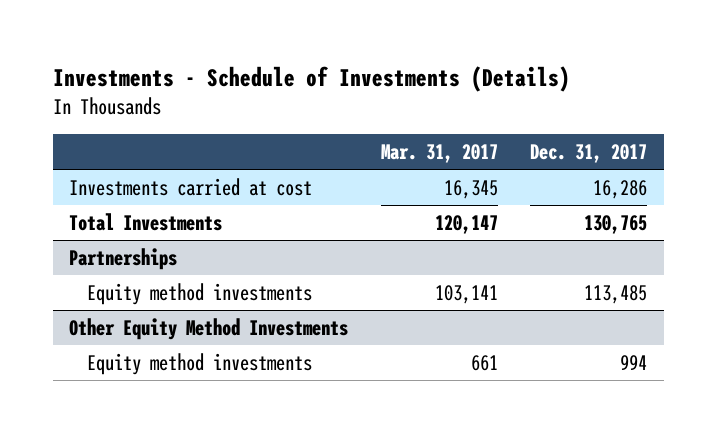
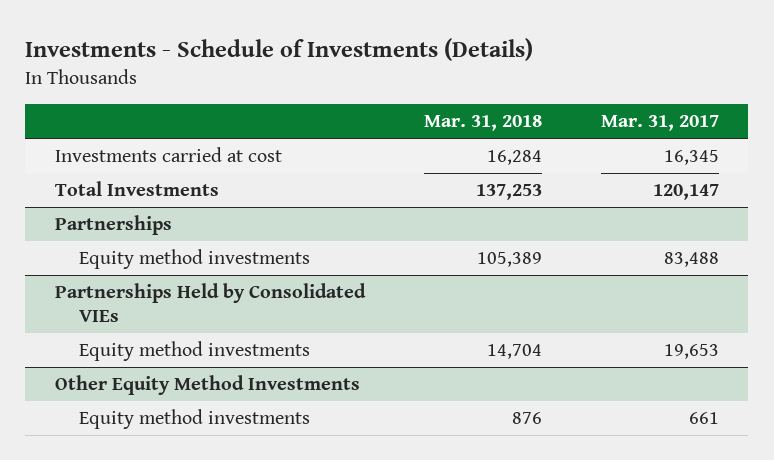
- | Mar. 31, 2017 | Dec. 31, 2017
+ | Mar. 31, 2018 | Mar. 31, 2017
@ Partnerships
- Equity method investments | 103,141 | 113,485
+ Equity method investments | 105,389 | 83,488
+ Partnerships Held by Consolidated VIEs
+ Equity method investments | 14,704 | 19,653

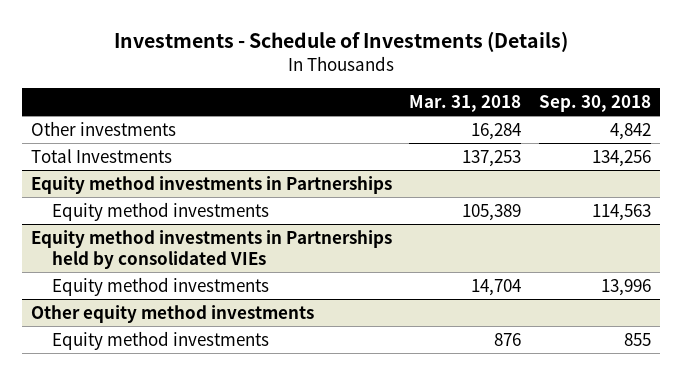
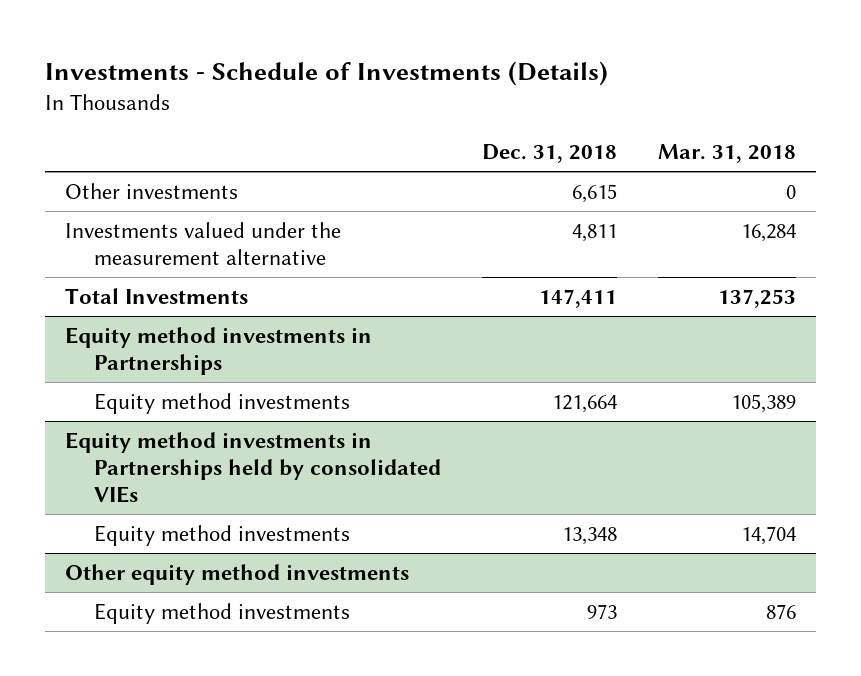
- | Mar. 31, 2018 | Sep. 30, 2018
+ | Dec. 31, 2018 | Mar. 31, 2018
- Other investments | 16,284 | 4,842
+ Other investments | 6,615 | 0
+ Investments valued under the measurement alternative | 4,811 | 16,284

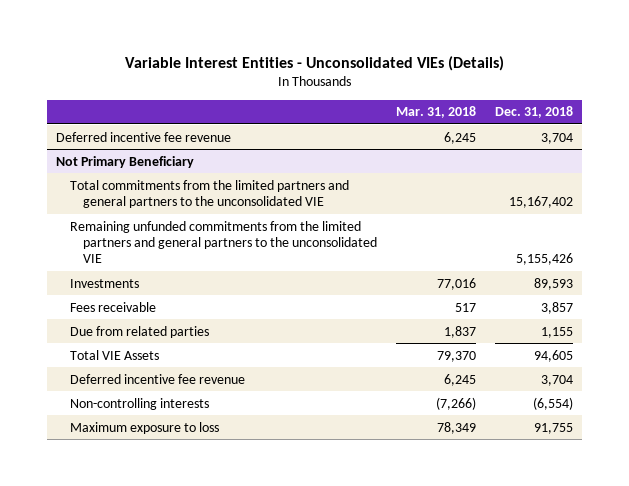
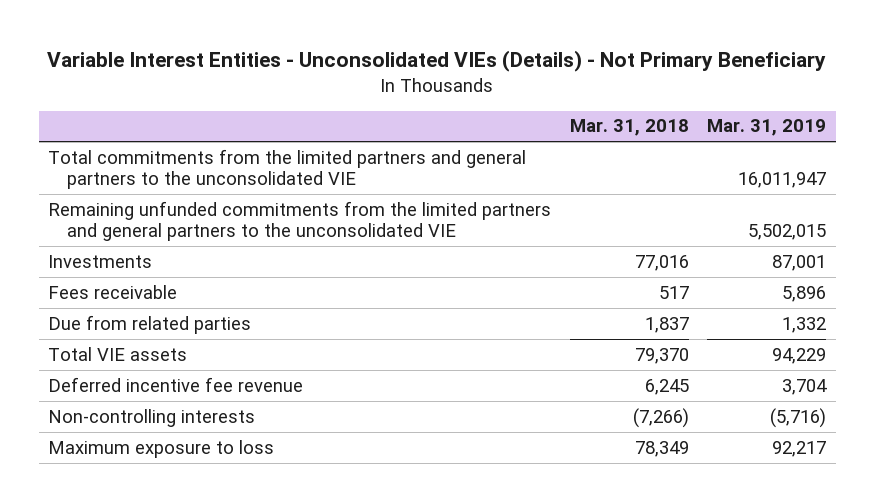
- Variable Interest Entities - Unconsolidated VIEs (Details)
+ Variable Interest Entities - Unconsolidated VIEs (Details) - Not Primary Beneficiary
- | Mar. 31, 2018 | Dec. 31, 2018
+ | Mar. 31, 2018 | Mar. 31, 2019
- Deferred incentive fee revenue | 6,245 | 3,704
- Not Primary Beneficiary
- Total VIE Assets | 79,370 | 94,605
+ Total VIE assets | 79,370 | 94,229

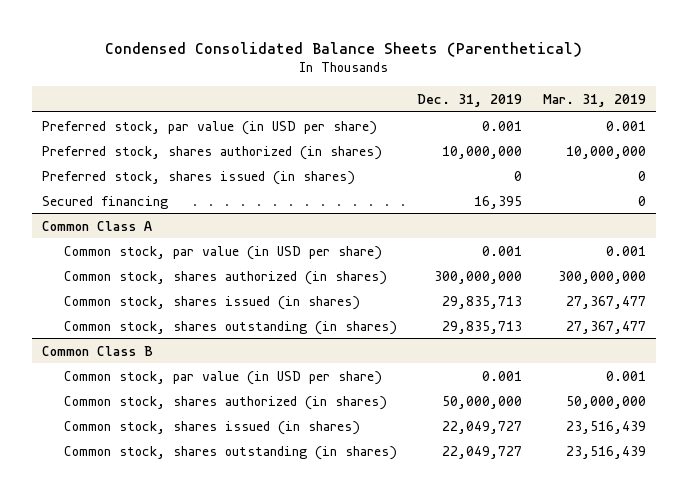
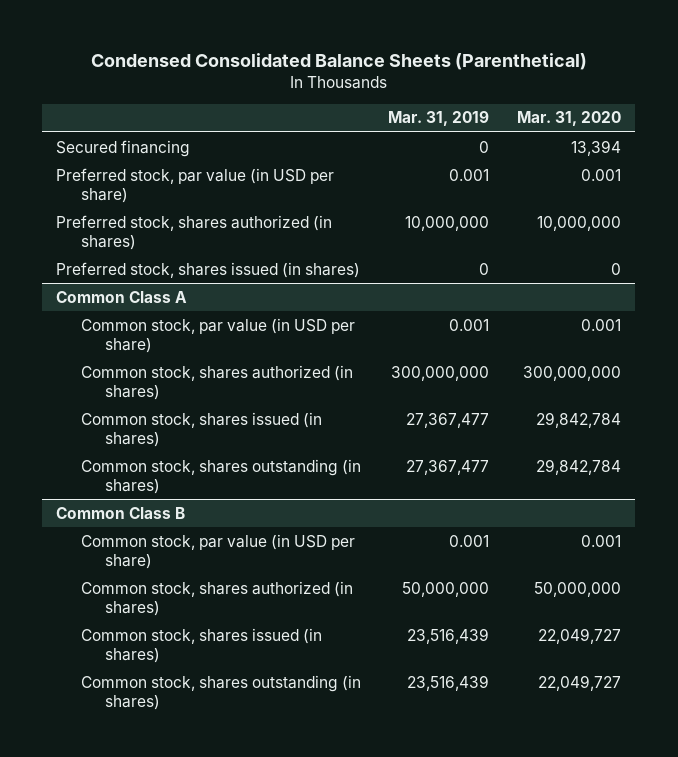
- | Dec. 31, 2019 | Mar. 31, 2019
+ | Mar. 31, 2019 | Mar. 31, 2020
moved up: Secured financing | 0 | 13,394

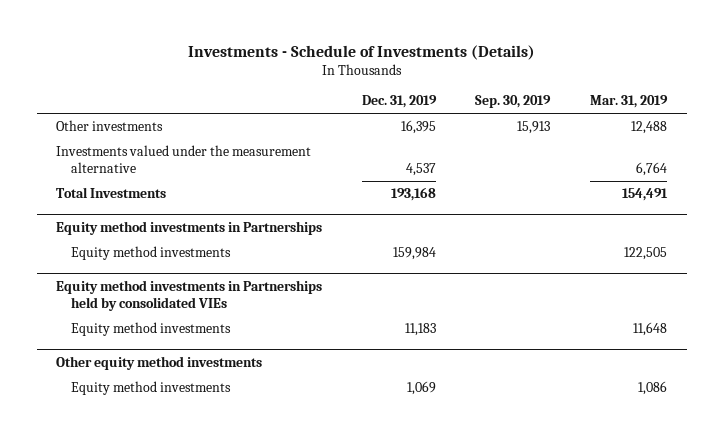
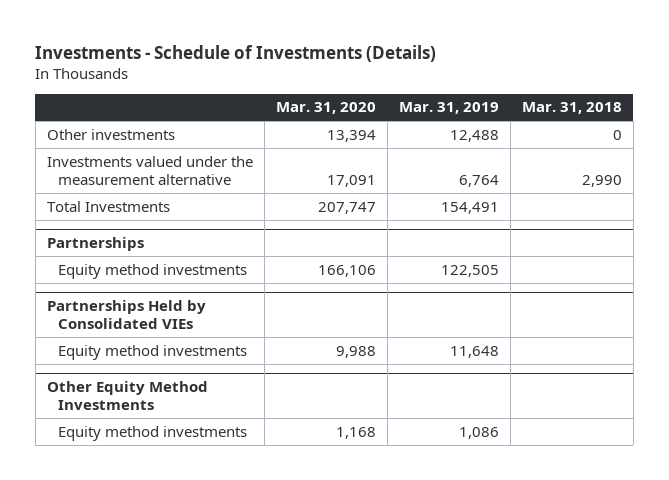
- | Dec. 31, 2019 | Sep. 30, 2019 | Mar. 31, 2019
+ | Mar. 31, 2020 | Mar. 31, 2019 | Mar. 31, 2018
- Equity method investments in Partnerships
+ Partnerships
- Equity method investments in Partnerships held by consolidated VIEs
+ Partnerships Held by Consolidated VIEs
- Other equity method investments
+ Other Equity Method Investments

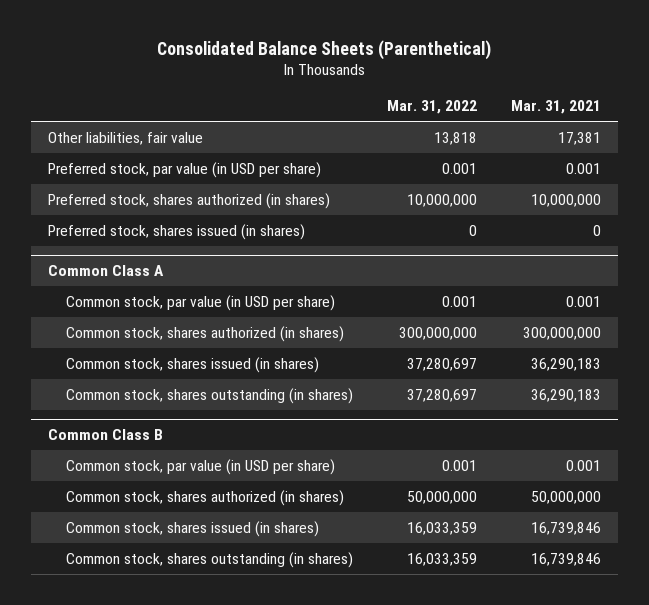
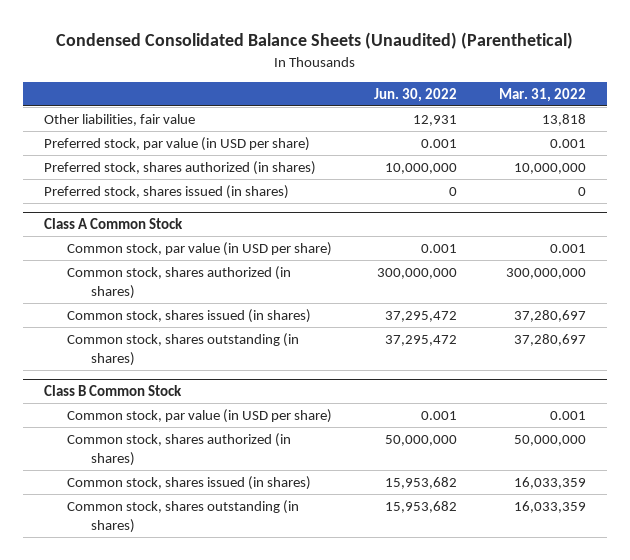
- Consolidated Balance Sheets (Parenthetical)
+ Condensed Consolidated Balance Sheets (Unaudited) (Parenthetical)
- | Mar. 31, 2022 | Mar. 31, 2021
+ | Jun. 30, 2022 | Mar. 31, 2022
- Common Class A
+ Class A Common Stock
- Common Class B
+ Class B Common Stock

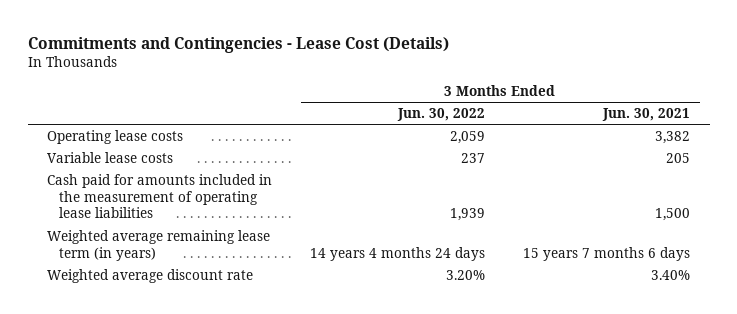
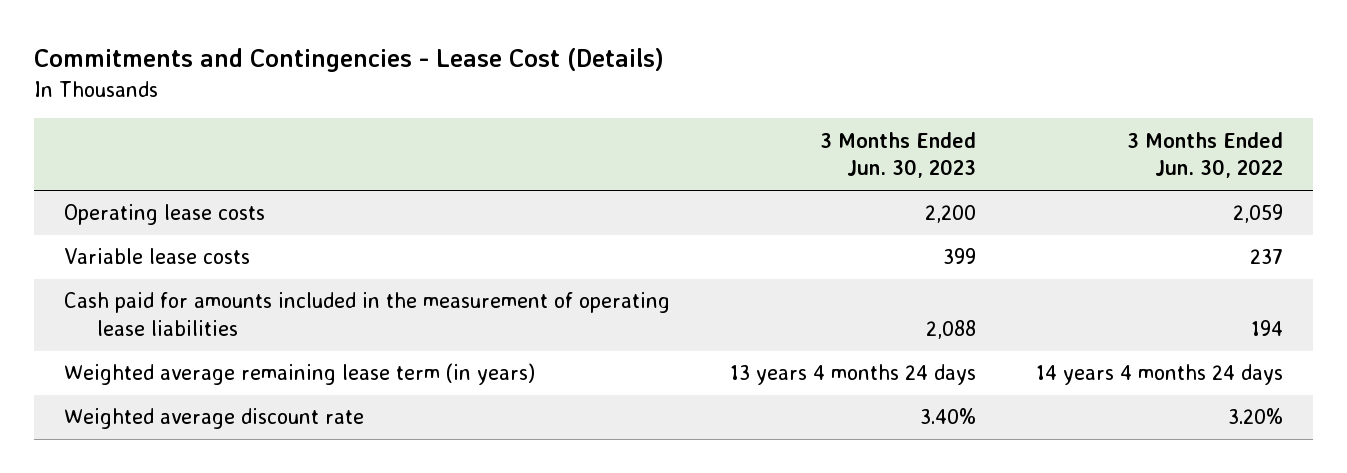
- | 3 Months Ended Jun. 30, 2022 | 3 Months Ended Jun. 30, 2021
+ | 3 Months Ended Jun. 30, 2023 | 3 Months Ended Jun. 30, 2022
- Cash paid for amounts included in the measurement of operating lease liabilities | 1,939 | 1,500
+ Cash paid for amounts included in the measurement of operating lease liabilities | 2,088 | 194

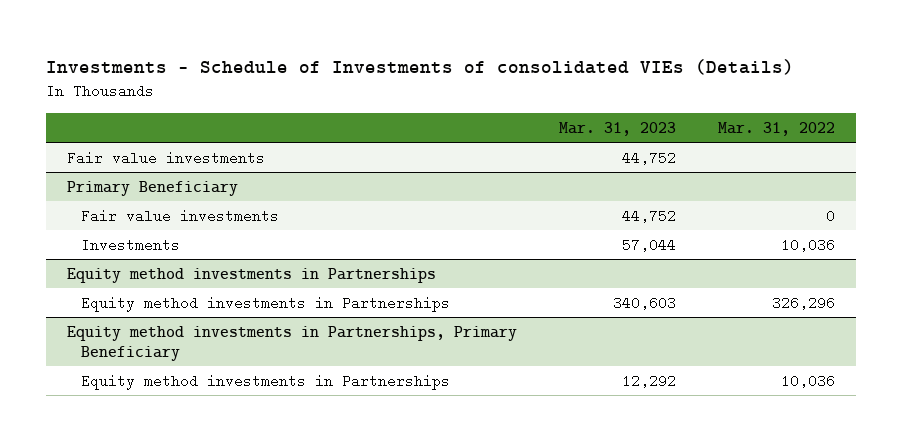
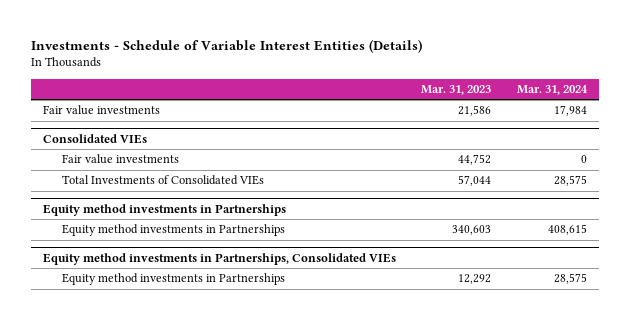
- Investments - Schedule of Investments of consolidated VIEs (Details)
+ Investments - Schedule of Variable Interest Entities (Details)
- | Mar. 31, 2023 | Mar. 31, 2022
+ | Mar. 31, 2023 | Mar. 31, 2024
- Fair value investments | 44,752 |
- Primary Beneficiary
+ Fair value investments | 21,586 | 17,984
+ Consolidated VIEs
- Investments | 57,044 | 10,036
+ Total Investments of Consolidated VIEs | 57,044 | 28,575
- Equity method investments in Partnerships, Primary Beneficiary
+ Equity method investments in Partnerships, Consolidated VIEs

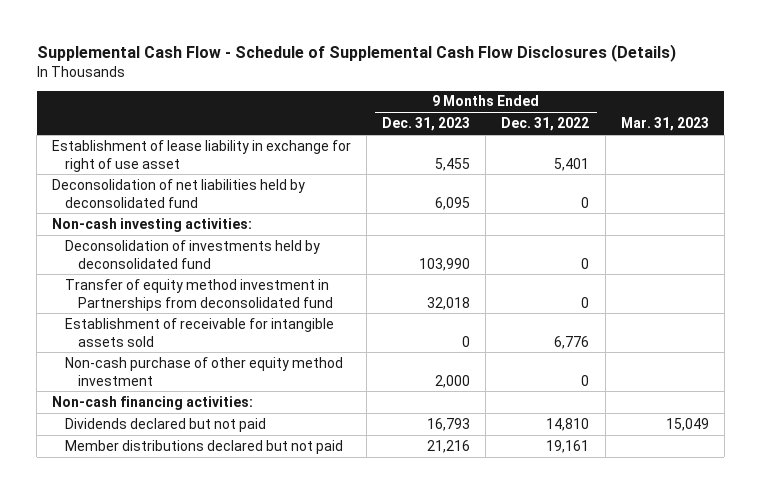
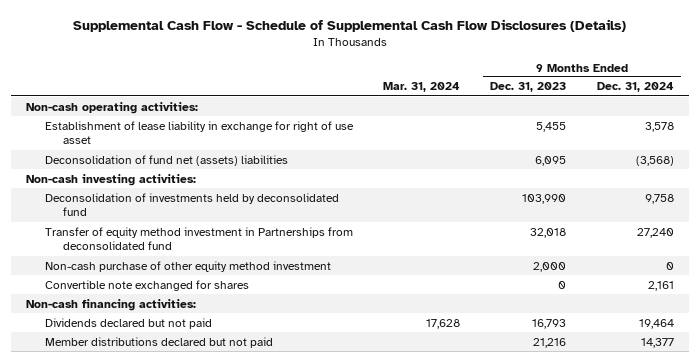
- | 9 Months Ended Dec. 31, 2023 | 9 Months Ended Dec. 31, 2022 | Mar. 31, 2023
+ | Mar. 31, 2024 | 9 Months Ended Dec. 31, 2023 | 9 Months Ended Dec. 31, 2024
+ Non-cash operating activities:
- Deconsolidation of net liabilities held by deconsolidated fund | 6,095 | 0 |
+ Deconsolidation of fund net (assets) liabilities | | 6,095 | (3,568)
- Establishment of receivable for intangible assets sold | 0 | 6,776 |
+ Convertible note exchanged for shares | | 0 | 2,161

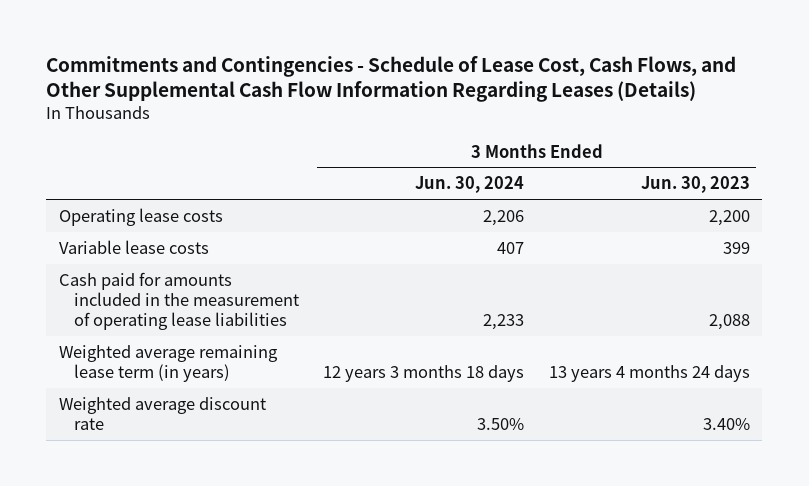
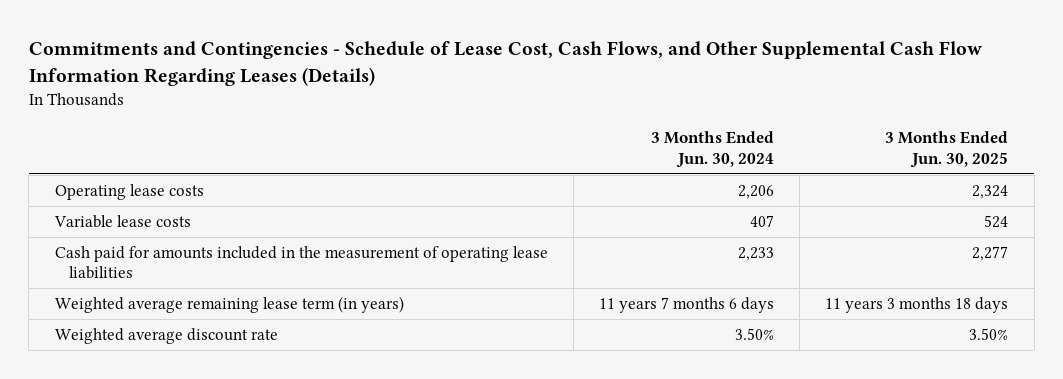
- | 3 Months Ended Jun. 30, 2024 | 3 Months Ended Jun. 30, 2023
+ | 3 Months Ended Jun. 30, 2024 | 3 Months Ended Jun. 30, 2025
- Weighted average remaining lease term (in years) | 12 years 3 months 18 days | 13 years 4 months 24 days
+ Weighted average remaining lease term (in years) | 11 years 7 months 6 days | 11 years 3 months 18 days

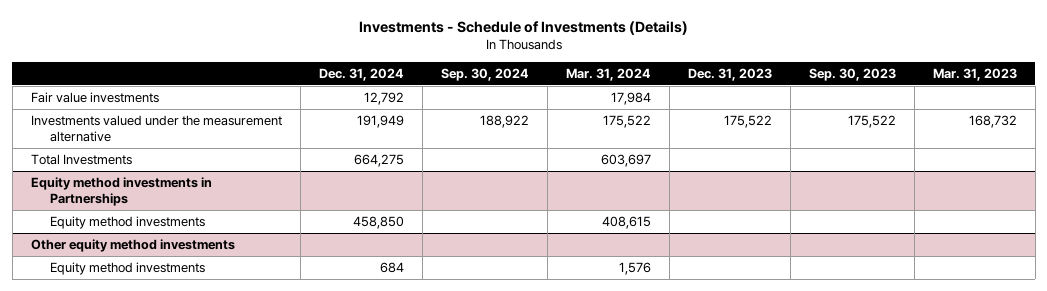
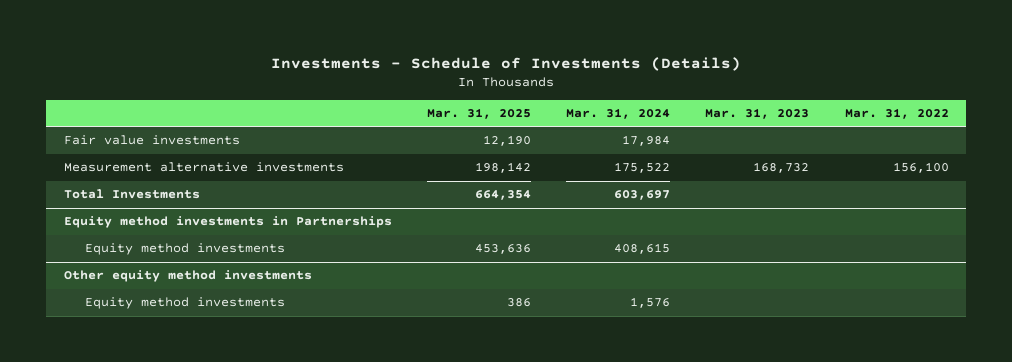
- | Dec. 31, 2024 | Sep. 30, 2024 | Mar. 31, 2024 | Dec. 31, 2023 | Sep. 30, 2023 | Mar. 31, 2023
+ | Mar. 31, 2025 | Mar. 31, 2024 | Mar. 31, 2023 | Mar. 31, 2022
- Investments valued under the measurement alternative | 191,949 | 188,922 | 175,522 | 175,522 | 175,522 | 168,732
+ Measurement alternative investments | 198,142 | 175,522 | 168,732 | 156,100

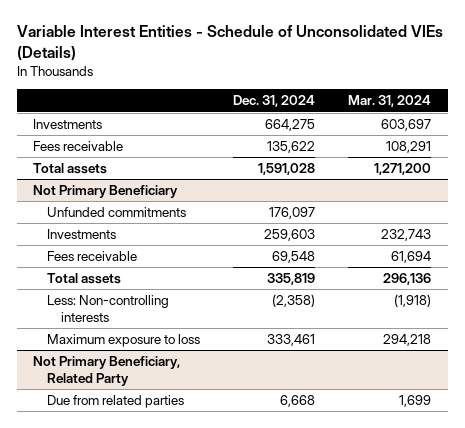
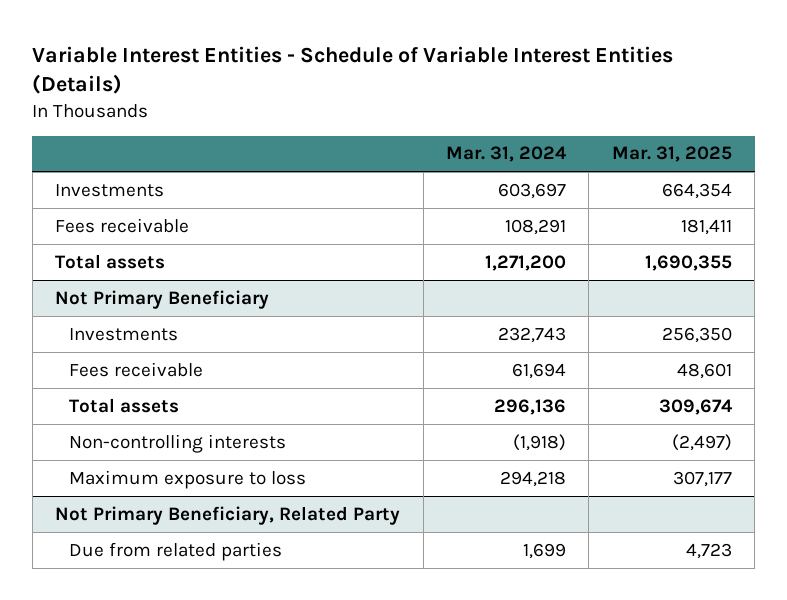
- Variable Interest Entities - Schedule of Unconsolidated VIEs (Details)
+ Variable Interest Entities - Schedule of Variable Interest Entities (Details)
- | Dec. 31, 2024 | Mar. 31, 2024
+ | Mar. 31, 2024 | Mar. 31, 2025
@ Not Primary Beneficiary
- Unfunded commitments | 176,097 |
- Less: Non-controlling interests | (2,358) | (1,918)
+ Non-controlling interests | (1,918) | (2,497)

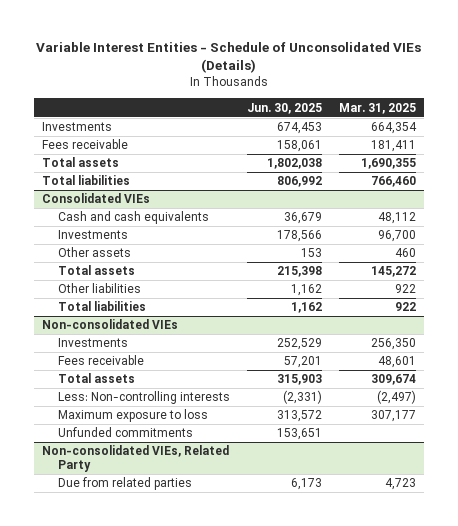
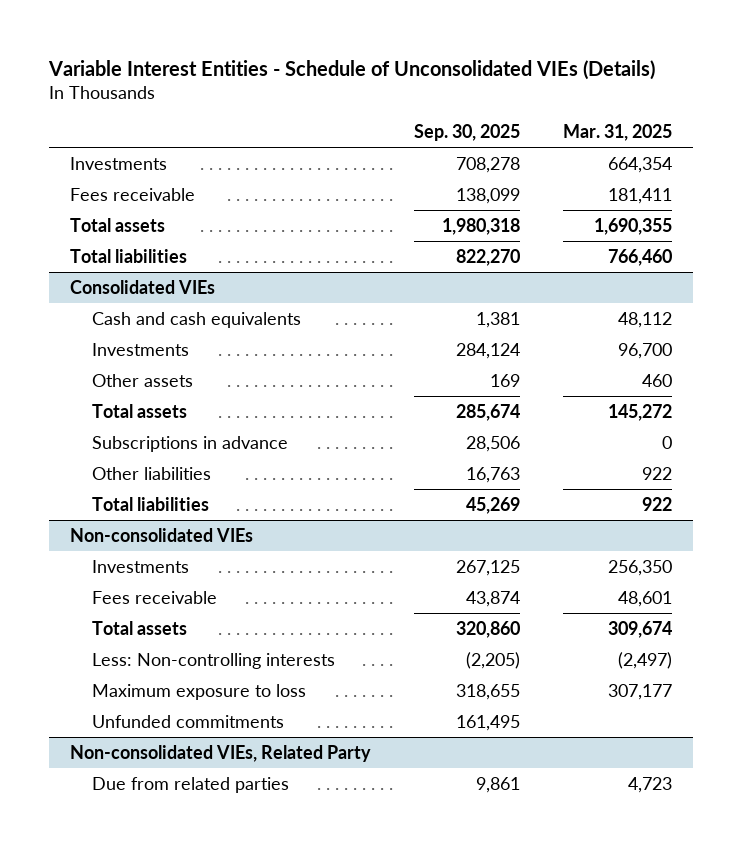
- | Jun. 30, 2025 | Mar. 31, 2025
+ | Sep. 30, 2025 | Mar. 31, 2025
@ Consolidated VIEs
+ Subscriptions in advance | 28,506 | 0

